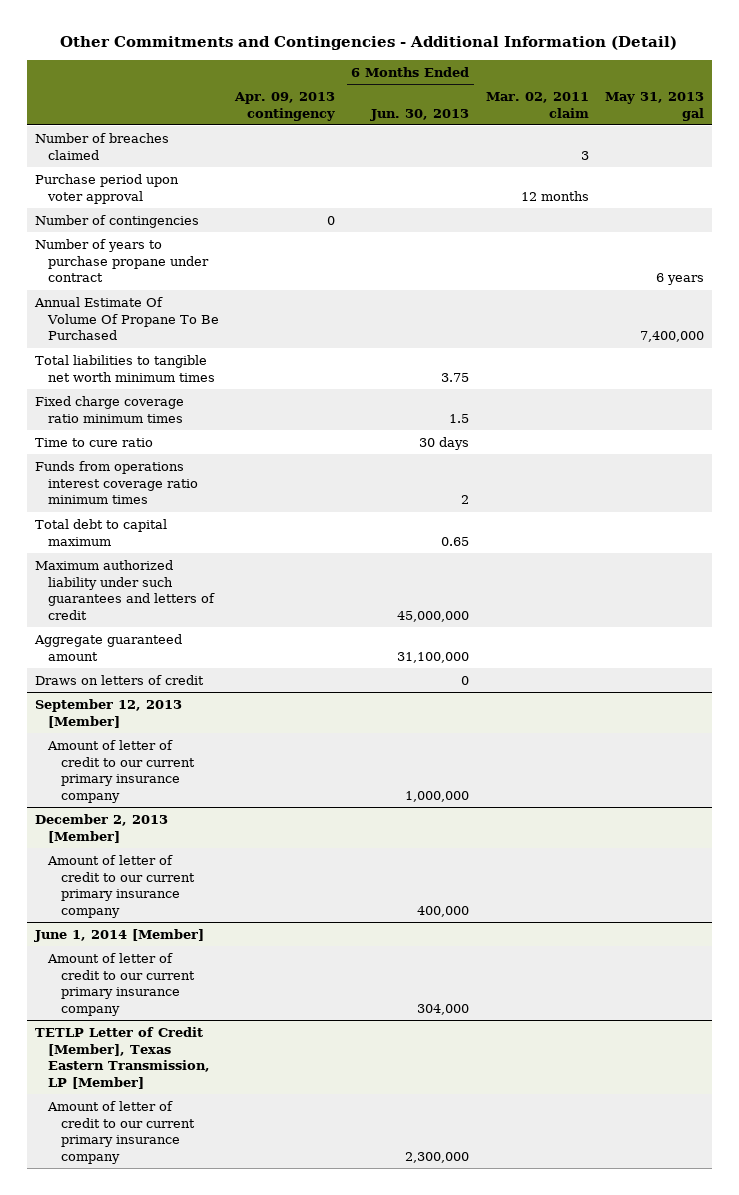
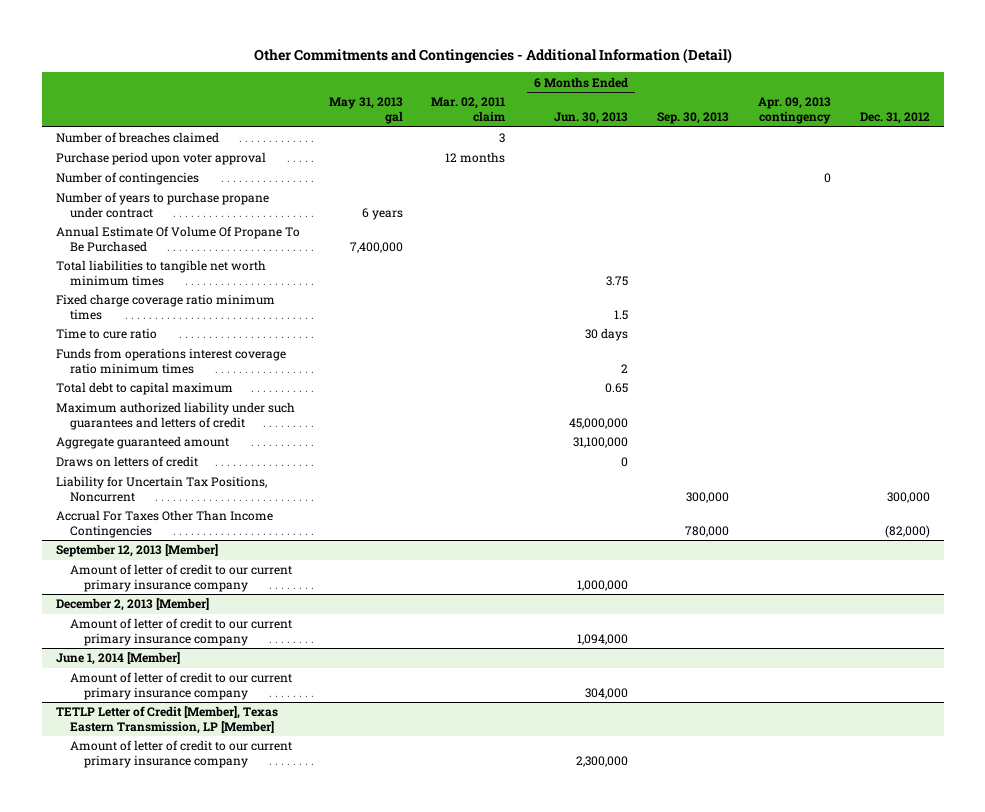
- | Apr. 09, 2013 contingency | 6 Months Ended Jun. 30, 2013 | Mar. 02, 2011 claim | May 31, 2013 gal
+ | May 31, 2013 gal | Mar. 02, 2011 claim | 6 Months Ended Jun. 30, 2013 | Sep. 30, 2013 | Apr. 09, 2013 contingency | Dec. 31, 2012
+ Liability for Uncertain Tax Positions, Noncurrent | | | | 300,000 | | 300,000
+ Accrual For Taxes Other Than Income Contingencies | | | | 780,000 | | (82,000)
@ December 2, 2013 [Member]
- Amount of letter of credit to our current primary insurance company | | 400,000 | |
+ Amount of letter of credit to our current primary insurance company | | | 1,094,000 | | |

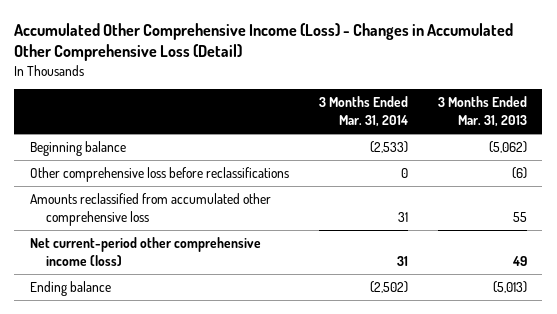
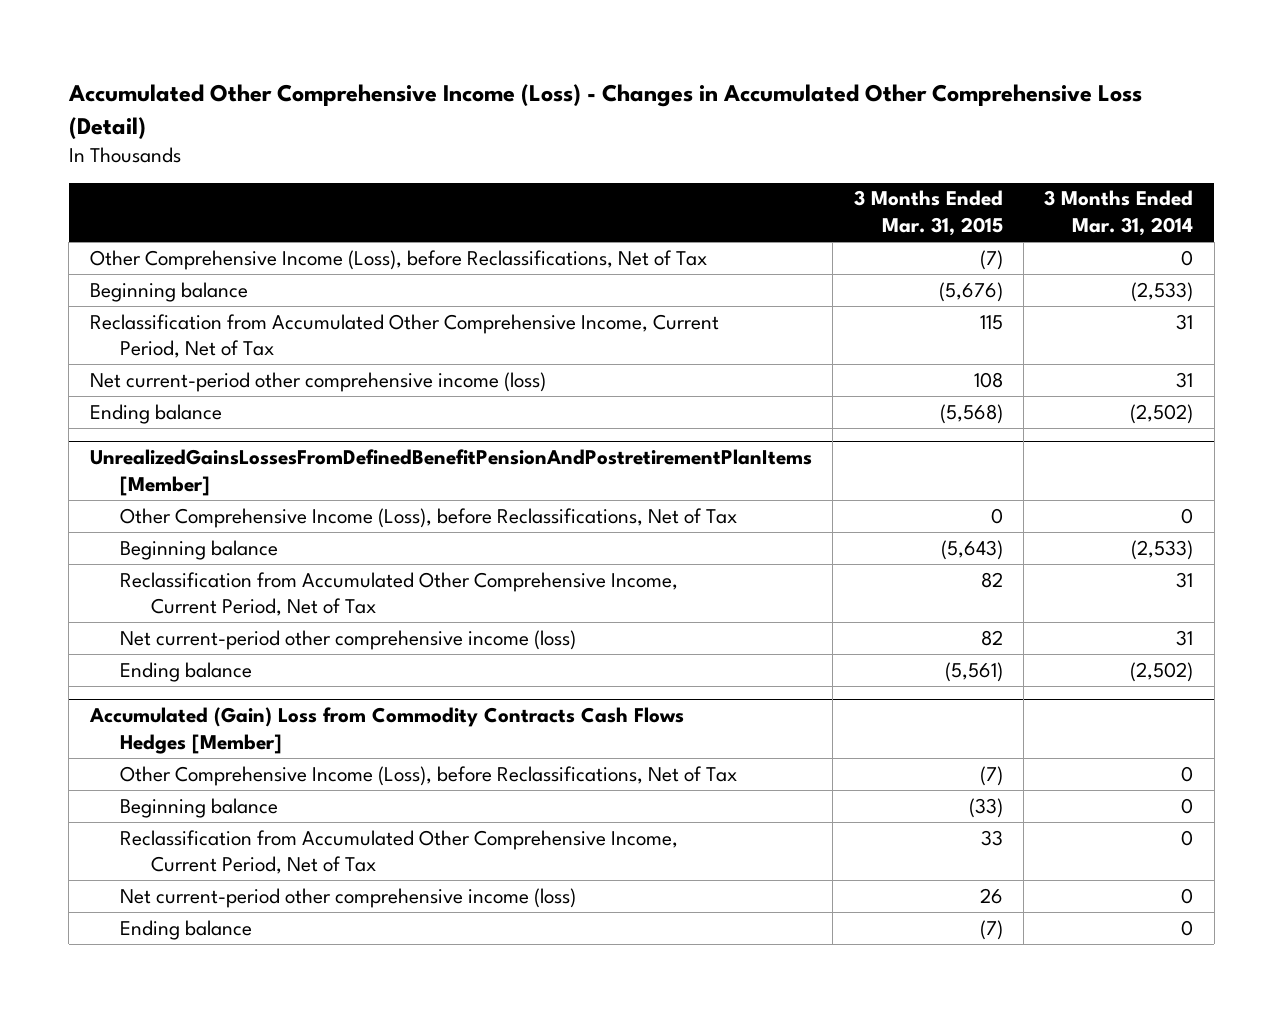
- | 3 Months Ended Mar. 31, 2014 | 3 Months Ended Mar. 31, 2013
+ | 3 Months Ended Mar. 31, 2015 | 3 Months Ended Mar. 31, 2014
+ Other Comprehensive Income (Loss), before Reclassifications, Net of Tax | (7) | 0
- Other comprehensive loss before reclassifications | 0 | (6)
- Amounts reclassified from accumulated other comprehensive loss | 31 | 55
+ Reclassification from Accumulated Other Comprehensive Income, Current Period, Net of Tax | 115 | 31
+ UnrealizedGainsLossesFromDefinedBenefitPensionAndPostretirementPlanItems [Member]
+ Other Comprehensive Income (Loss), before Reclassifications, Net of Tax | 0 | 0
+ Beginning balance | (5,643) | (2,533)
+ Reclassification from Accumulated Other Comprehensive Income, Current Period, Net of Tax | 82 | 31
+ Net current-period other comprehensive income (loss) | 82 | 31
+ Ending balance | (5,561) | (2,502)
+ Accumulated (Gain) Loss from Commodity Contracts Cash Flows Hedges [Member]
+ Other Comprehensive Income (Loss), before Reclassifications, Net of Tax | (7) | 0
+ Beginning balance | (33) | 0
+ Reclassification from Accumulated Other Comprehensive Income, Current Period, Net of Tax | 33 | 0
+ Net current-period other comprehensive income (loss) | 26 | 0
+ Ending balance | (7) | 0

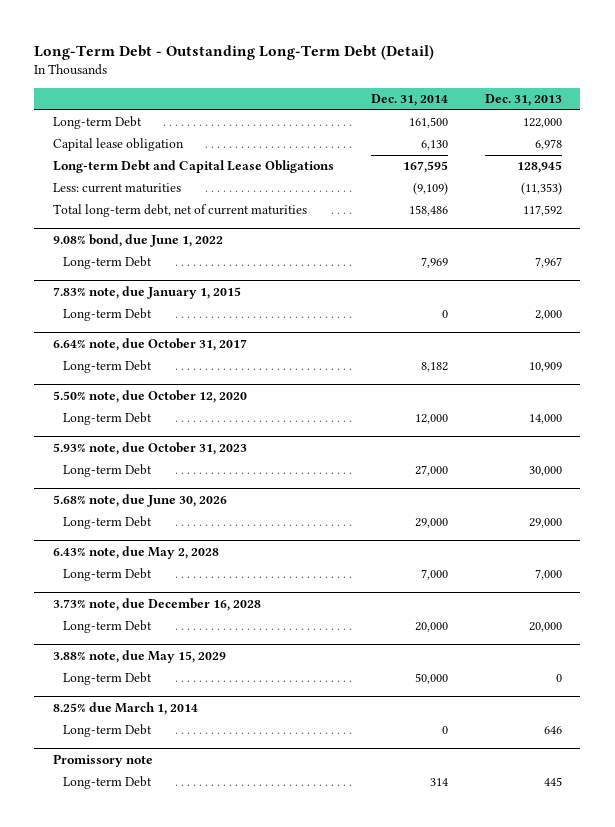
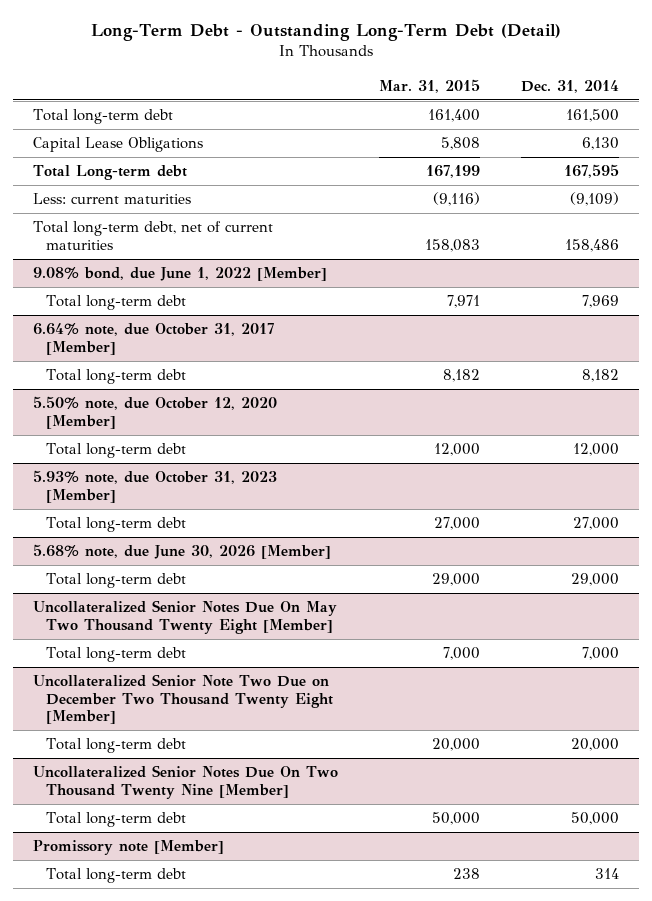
- | Dec. 31, 2014 | Dec. 31, 2013
+ | Mar. 31, 2015 | Dec. 31, 2014
- Long-term Debt | 161,500 | 122,000
- Capital lease obligation | 6,130 | 6,978
- Long-term Debt and Capital Lease Obligations | 167,595 | 128,945
+ Total long-term debt | 161,400 | 161,500
+ Capital Lease Obligations | 5,808 | 6,130
+ Total Long-term debt | 167,199 | 167,595
- 9.08% bond, due June 1, 2022
- Long-term Debt | 7,969 | 7,967
- 7.83% note, due January 1, 2015
- Long-term Debt | 0 | 2,000
- 6.64% note, due October 31, 2017
- Long-term Debt | 8,182 | 10,909
- 5.50% note, due October 12, 2020
- Long-term Debt | 12,000 | 14,000
- 5.93% note, due October 31, 2023
- Long-term Debt | 27,000 | 30,000
- 5.68% note, due June 30, 2026
- Long-term Debt | 29,000 | 29,000
- 6.43% note, due May 2, 2028
- Long-term Debt | 7,000 | 7,000
- 3.73% note, due December 16, 2028
- Long-term Debt | 20,000 | 20,000
- 3.88% note, due May 15, 2029
- Long-term Debt | 50,000 | 0
- 8.25% due March 1, 2014
- Long-term Debt | 0 | 646
- Promissory note
- Long-term Debt | 314 | 445
+ 9.08% bond, due June 1, 2022 [Member]
+ Total long-term debt | 7,971 | 7,969
+ 6.64% note, due October 31, 2017 [Member]
+ Total long-term debt | 8,182 | 8,182
+ 5.50% note, due October 12, 2020 [Member]
+ Total long-term debt | 12,000 | 12,000
+ 5.93% note, due October 31, 2023 [Member]
+ Total long-term debt | 27,000 | 27,000
+ 5.68% note, due June 30, 2026 [Member]
+ Total long-term debt | 29,000 | 29,000
+ Uncollateralized Senior Notes Due On May Two Thousand Twenty Eight [Member]
+ Total long-term debt | 7,000 | 7,000
+ Uncollateralized Senior Note Two Due on December Two Thousand Twenty Eight [Member]
+ Total long-term debt | 20,000 | 20,000
+ Uncollateralized Senior Notes Due On Two Thousand Twenty Nine [Member]
+ Total long-term debt | 50,000 | 50,000
+ Promissory note [Member]
+ Total long-term debt | 238 | 314

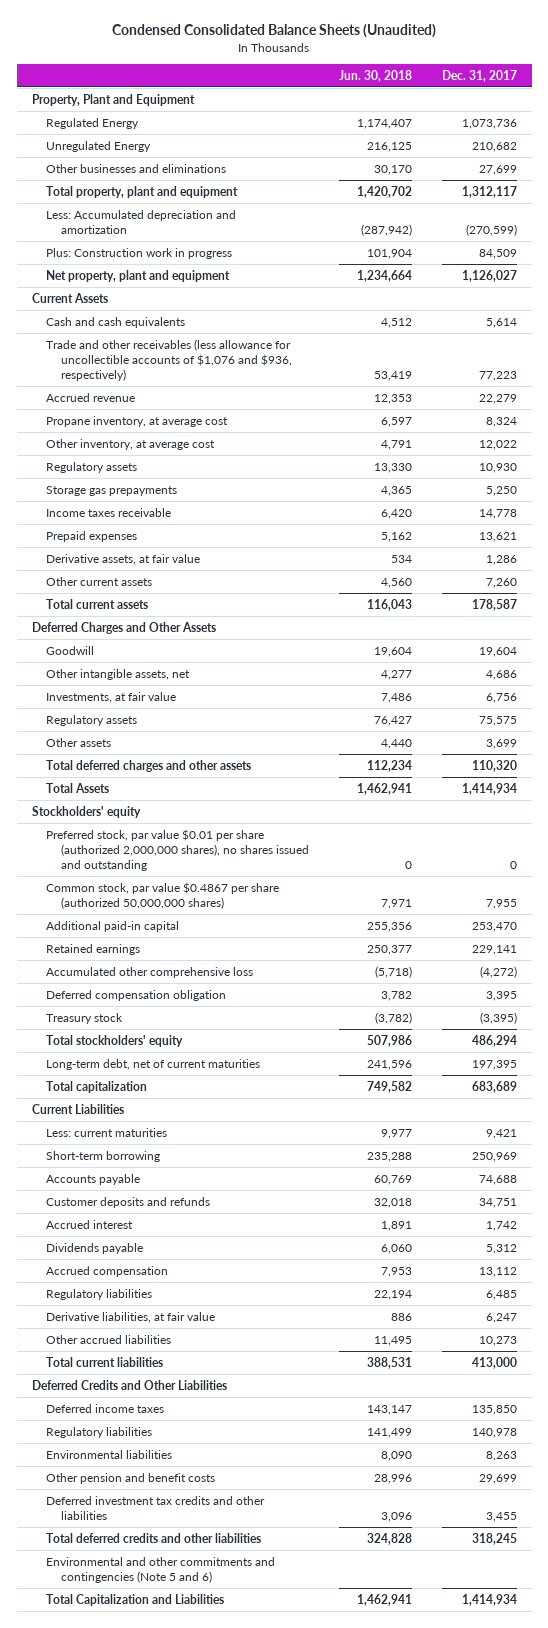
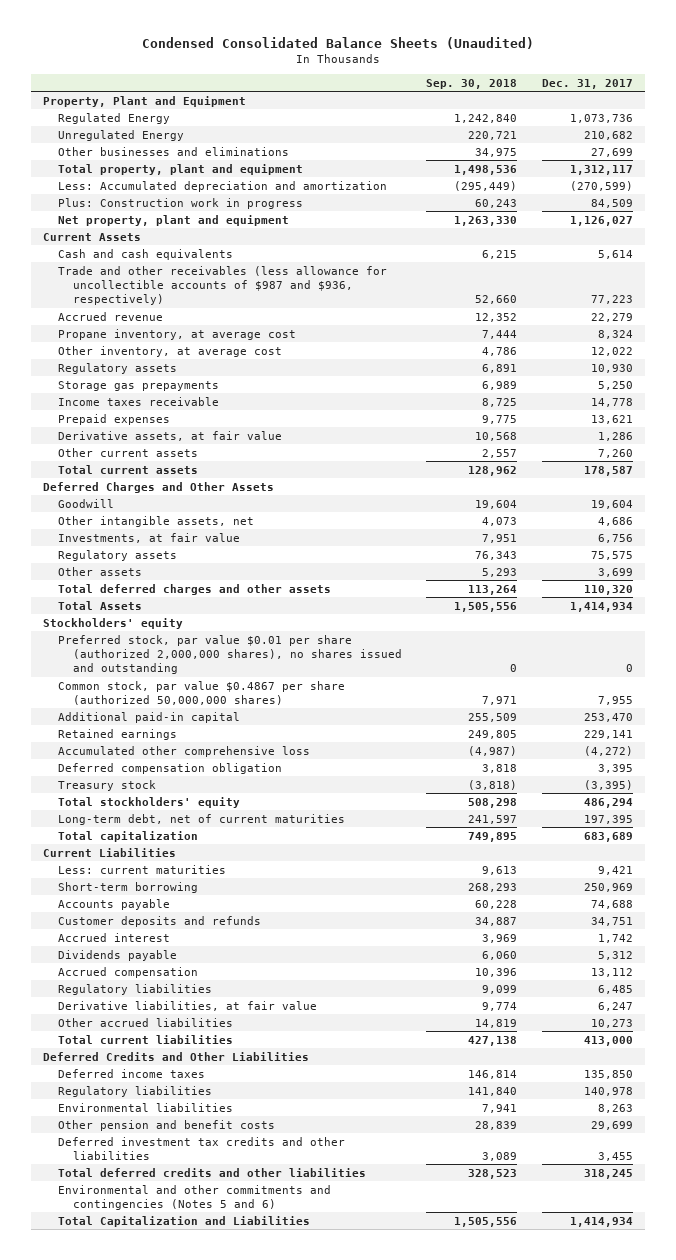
- | Jun. 30, 2018 | Dec. 31, 2017
+ | Sep. 30, 2018 | Dec. 31, 2017
- Trade and other receivables (less allowance for uncollectible accounts of $1,076 and $936, respectively) | 53,419 | 77,223
+ Trade and other receivables (less allowance for uncollectible accounts of $987 and $936, respectively) | 52,660 | 77,223
- Environmental and other commitments and contingencies (Note 5 and 6)
+ Environmental and other commitments and contingencies (Notes 5 and 6)

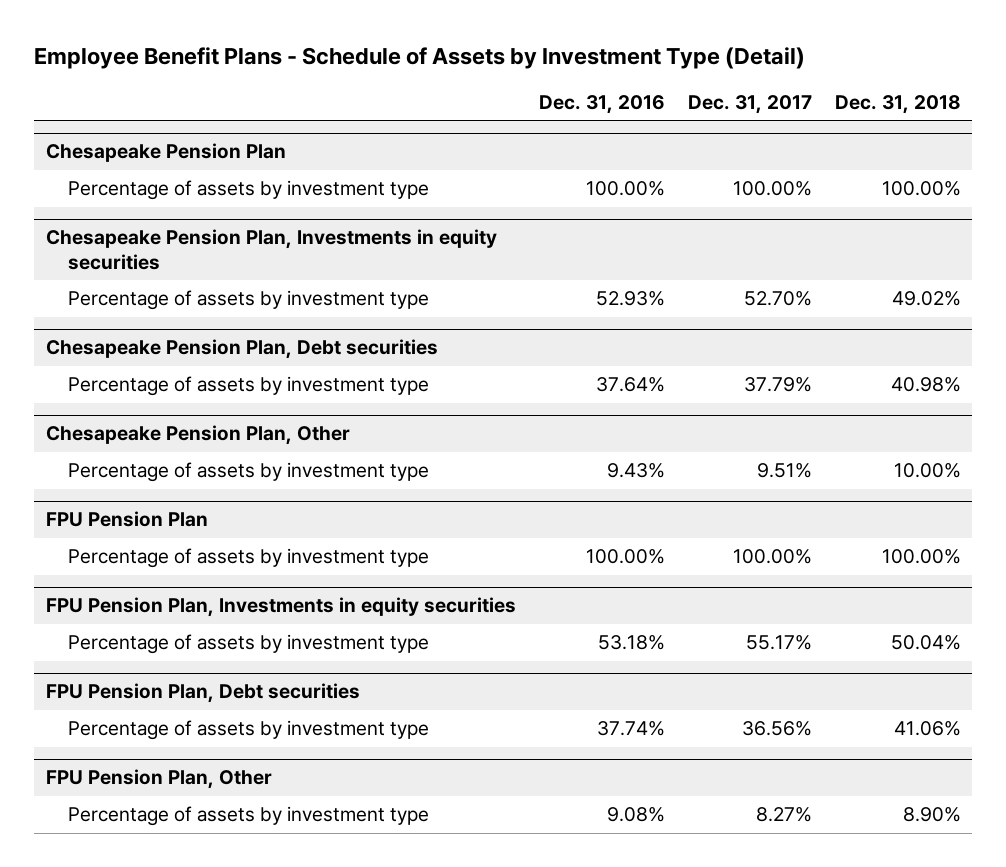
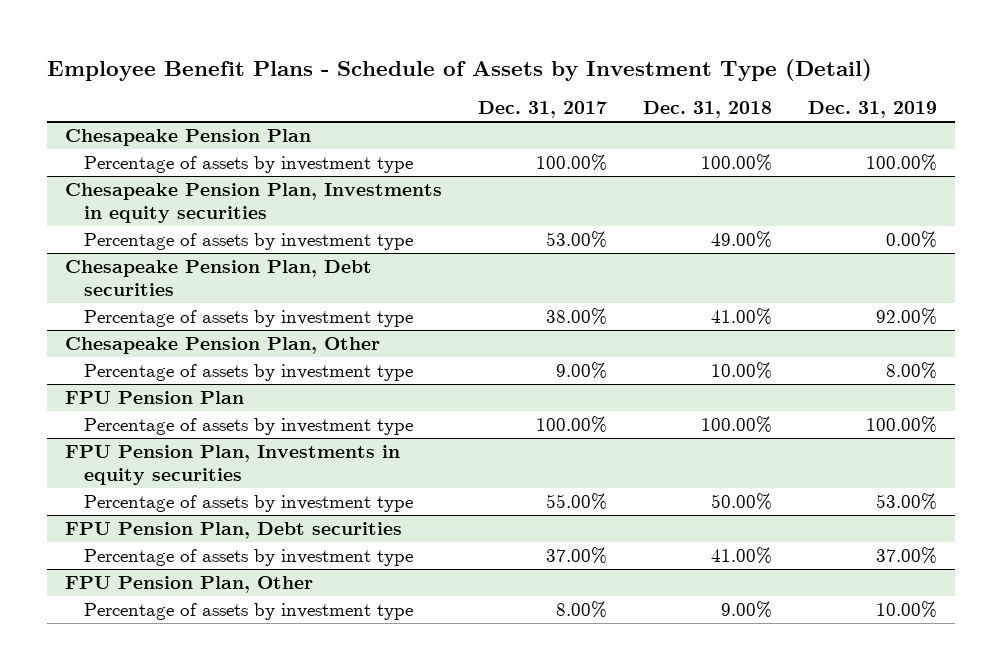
- | Dec. 31, 2016 | Dec. 31, 2017 | Dec. 31, 2018
+ | Dec. 31, 2017 | Dec. 31, 2018 | Dec. 31, 2019
@ Chesapeake Pension Plan, Investments in equity securities
- Percentage of assets by investment type | 52.93% | 52.70% | 49.02%
+ Percentage of assets by investment type | 53.00% | 49.00% | 0.00%
@ Chesapeake Pension Plan, Debt securities
- Percentage of assets by investment type | 37.64% | 37.79% | 40.98%
+ Percentage of assets by investment type | 38.00% | 41.00% | 92.00%
@ Chesapeake Pension Plan, Other
- Percentage of assets by investment type | 9.43% | 9.51% | 10.00%
+ Percentage of assets by investment type | 9.00% | 10.00% | 8.00%
@ FPU Pension Plan, Investments in equity securities
- Percentage of assets by investment type | 53.18% | 55.17% | 50.04%
+ Percentage of assets by investment type | 55.00% | 50.00% | 53.00%
@ FPU Pension Plan, Debt securities
- Percentage of assets by investment type | 37.74% | 36.56% | 41.06%
+ Percentage of assets by investment type | 37.00% | 41.00% | 37.00%
@ FPU Pension Plan, Other
- Percentage of assets by investment type | 9.08% | 8.27% | 8.90%
+ Percentage of assets by investment type | 8.00% | 9.00% | 10.00%

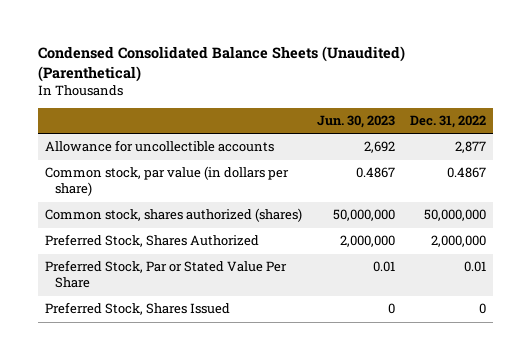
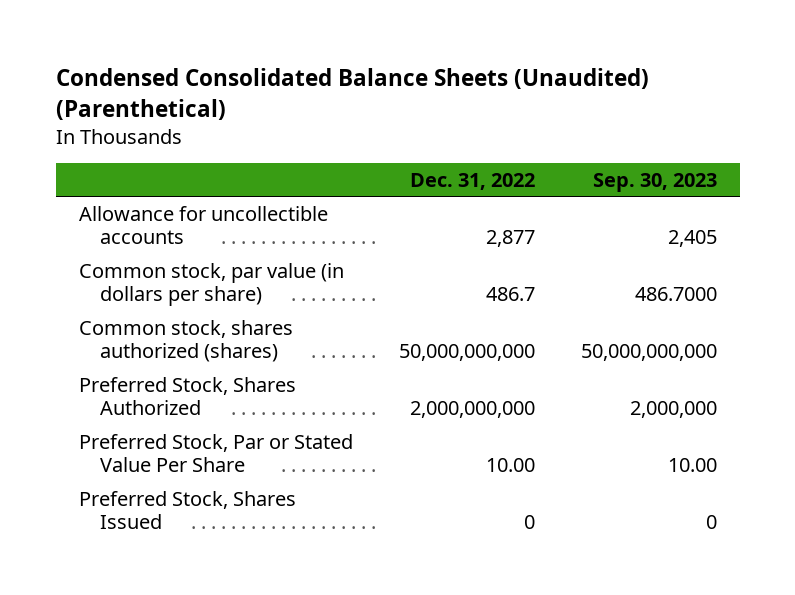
- | Jun. 30, 2023 | Dec. 31, 2022
+ | Dec. 31, 2022 | Sep. 30, 2023
- Common stock, par value (in dollars per share) | 0.4867 | 0.4867
- Common stock, shares authorized (shares) | 50,000,000 | 50,000,000
- Preferred Stock, Shares Authorized | 2,000,000 | 2,000,000
- Preferred Stock, Par or Stated Value Per Share | 0.01 | 0.01
+ Common stock, par value (in dollars per share) | 486.7 | 486.7000
+ Common stock, shares authorized (shares) | 50,000,000,000 | 50,000,000,000
+ Preferred Stock, Shares Authorized | 2,000,000,000 | 2,000,000
+ Preferred Stock, Par or Stated Value Per Share | 10.00 | 10.00

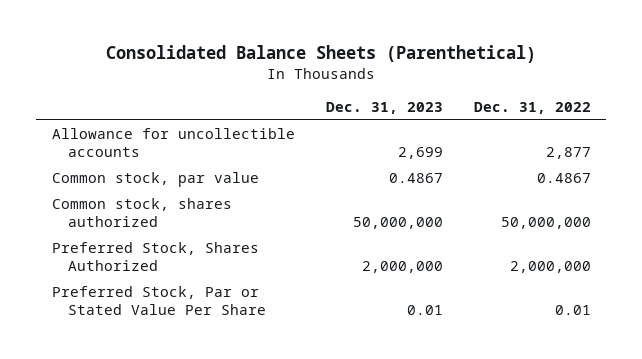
- Condensed Consolidated Balance Sheets (Unaudited) (Parenthetical)
+ Consolidated Balance Sheets (Parenthetical)
- | Dec. 31, 2022 | Sep. 30, 2023
+ | Dec. 31, 2023 | Dec. 31, 2022
- Common stock, par value (in dollars per share) | 486.7 | 486.7000
- Common stock, shares authorized (shares) | 50,000,000,000 | 50,000,000,000
- Preferred Stock, Shares Authorized | 2,000,000,000 | 2,000,000
- Preferred Stock, Par or Stated Value Per Share | 10.00 | 10.00
- Preferred Stock, Shares Issued | 0 | 0
+ Common stock, par value | 0.4867 | 0.4867
+ Common stock, shares authorized | 50,000,000 | 50,000,000
+ Preferred Stock, Shares Authorized | 2,000,000 | 2,000,000
+ Preferred Stock, Par or Stated Value Per Share | 0.01 | 0.01

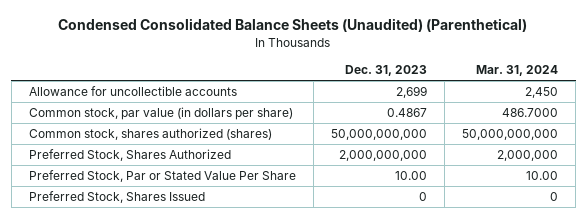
- Consolidated Balance Sheets (Parenthetical)
+ Condensed Consolidated Balance Sheets (Unaudited) (Parenthetical)
- | Dec. 31, 2023 | Dec. 31, 2022
+ | Dec. 31, 2023 | Mar. 31, 2024
- Common stock, par value | 0.4867 | 0.4867
- Common stock, shares authorized | 50,000,000 | 50,000,000
- Preferred Stock, Shares Authorized | 2,000,000 | 2,000,000
- Preferred Stock, Par or Stated Value Per Share | 0.01 | 0.01
+ Common stock, par value (in dollars per share) | 0.4867 | 486.7000
+ Common stock, shares authorized (shares) | 50,000,000,000 | 50,000,000,000
+ Preferred Stock, Shares Authorized | 2,000,000,000 | 2,000,000
+ Preferred Stock, Par or Stated Value Per Share | 10.00 | 10.00
+ Preferred Stock, Shares Issued | 0 | 0

